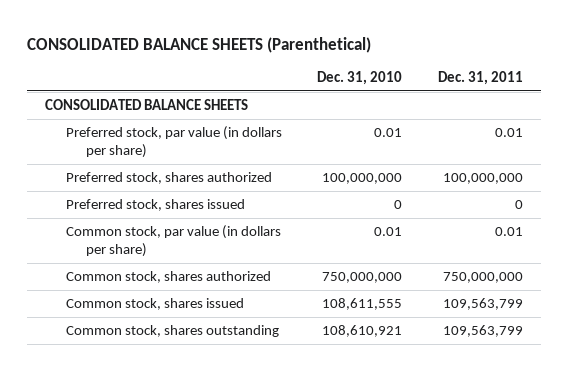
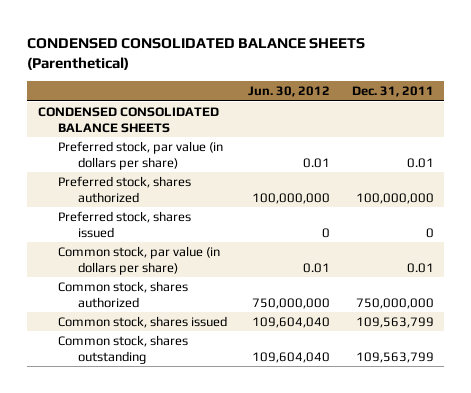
- CONSOLIDATED BALANCE SHEETS (Parenthetical)
+ CONDENSED CONSOLIDATED BALANCE SHEETS (Parenthetical)
- | Dec. 31, 2010 | Dec. 31, 2011
+ | Jun. 30, 2012 | Dec. 31, 2011
- CONSOLIDATED BALANCE SHEETS
+ CONDENSED CONSOLIDATED BALANCE SHEETS

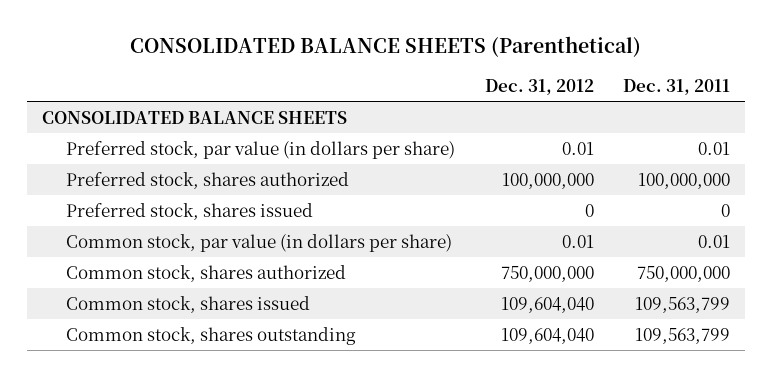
- CONDENSED CONSOLIDATED BALANCE SHEETS (Parenthetical)
+ CONSOLIDATED BALANCE SHEETS (Parenthetical)
- | Jun. 30, 2012 | Dec. 31, 2011
+ | Dec. 31, 2012 | Dec. 31, 2011
- CONDENSED CONSOLIDATED BALANCE SHEETS
+ CONSOLIDATED BALANCE SHEETS

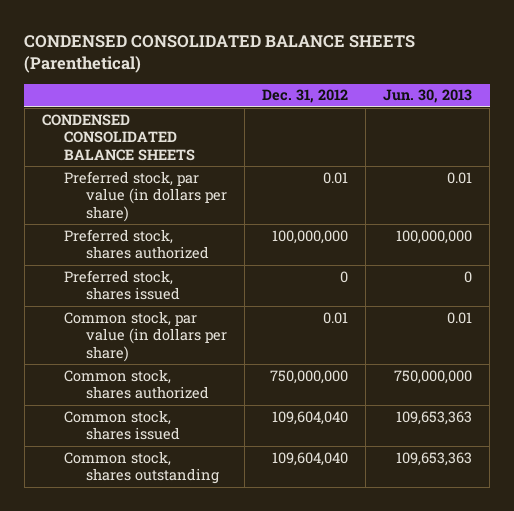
- CONSOLIDATED BALANCE SHEETS (Parenthetical)
+ CONDENSED CONSOLIDATED BALANCE SHEETS (Parenthetical)
- | Dec. 31, 2012 | Dec. 31, 2011
+ | Dec. 31, 2012 | Jun. 30, 2013
- CONSOLIDATED BALANCE SHEETS
+ CONDENSED CONSOLIDATED BALANCE SHEETS

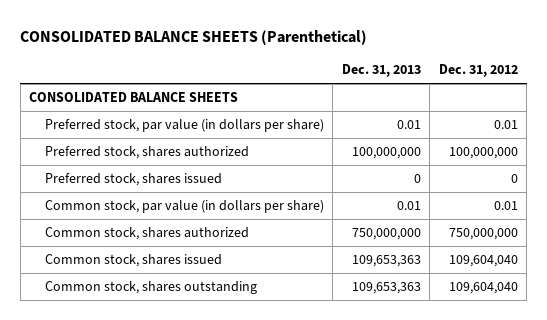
- CONDENSED CONSOLIDATED BALANCE SHEETS (Parenthetical)
+ CONSOLIDATED BALANCE SHEETS (Parenthetical)
- | Dec. 31, 2012 | Jun. 30, 2013
+ | Dec. 31, 2013 | Dec. 31, 2012
- CONDENSED CONSOLIDATED BALANCE SHEETS
+ CONSOLIDATED BALANCE SHEETS

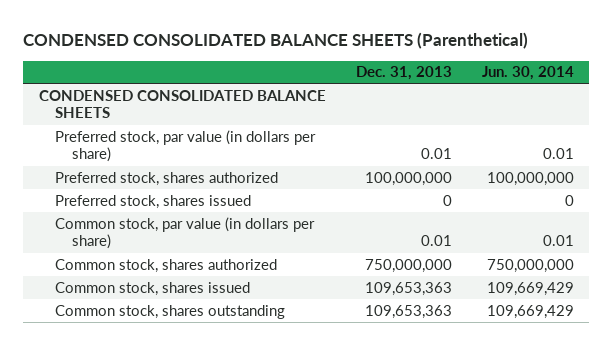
- CONSOLIDATED BALANCE SHEETS (Parenthetical)
+ CONDENSED CONSOLIDATED BALANCE SHEETS (Parenthetical)
- | Dec. 31, 2013 | Dec. 31, 2012
+ | Dec. 31, 2013 | Jun. 30, 2014
- CONSOLIDATED BALANCE SHEETS
+ CONDENSED CONSOLIDATED BALANCE SHEETS

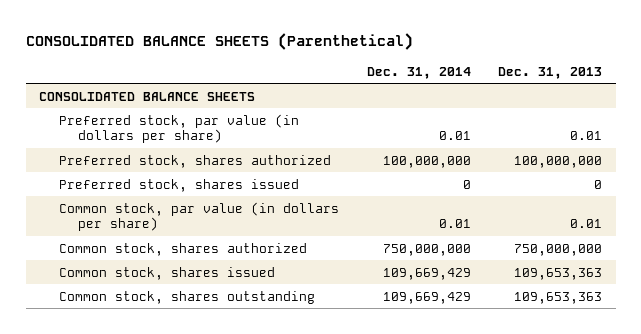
- CONDENSED CONSOLIDATED BALANCE SHEETS (Parenthetical)
+ CONSOLIDATED BALANCE SHEETS (Parenthetical)
- | Dec. 31, 2013 | Jun. 30, 2014
+ | Dec. 31, 2014 | Dec. 31, 2013
- CONDENSED CONSOLIDATED BALANCE SHEETS
+ CONSOLIDATED BALANCE SHEETS

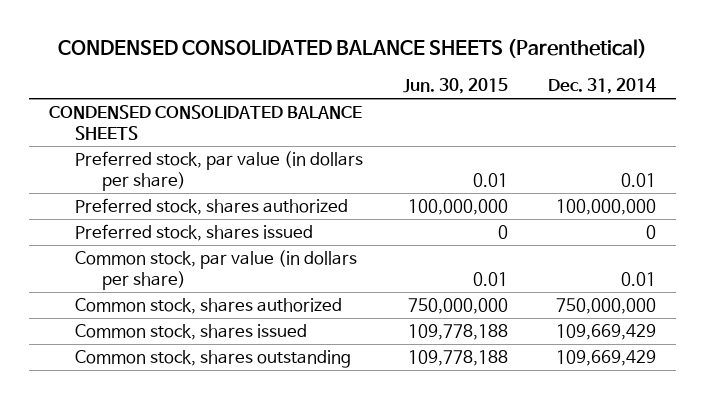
- CONSOLIDATED BALANCE SHEETS (Parenthetical)
+ CONDENSED CONSOLIDATED BALANCE SHEETS (Parenthetical)
- | Dec. 31, 2014 | Dec. 31, 2013
+ | Jun. 30, 2015 | Dec. 31, 2014
- CONSOLIDATED BALANCE SHEETS
+ CONDENSED CONSOLIDATED BALANCE SHEETS

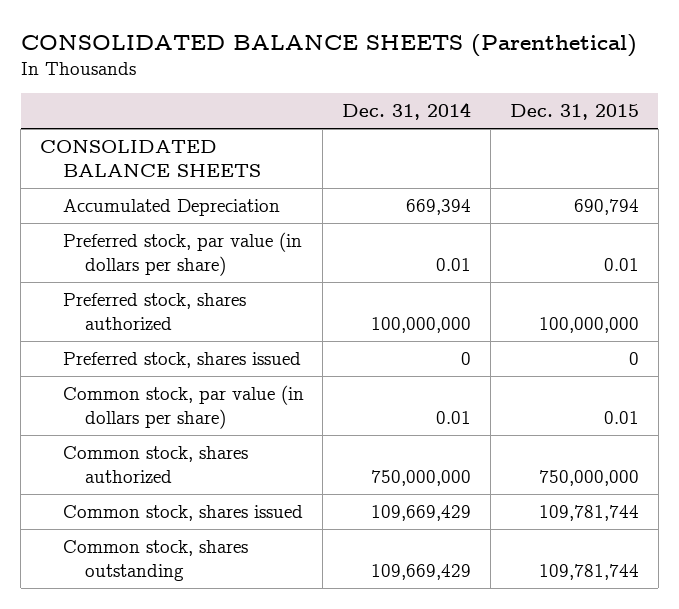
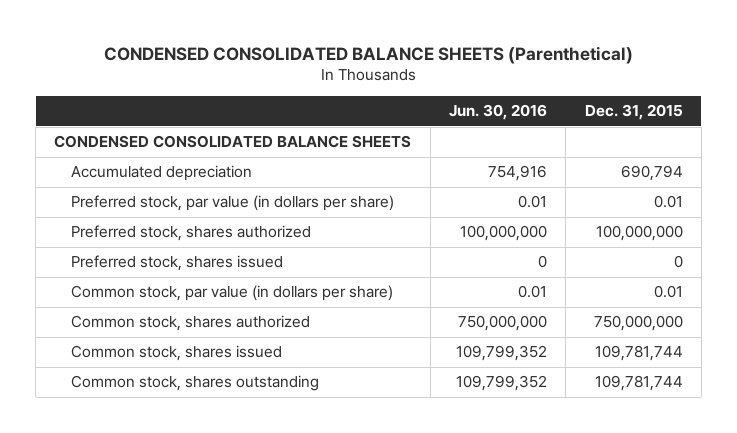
- CONSOLIDATED BALANCE SHEETS (Parenthetical)
+ CONDENSED CONSOLIDATED BALANCE SHEETS (Parenthetical)
- | Dec. 31, 2014 | Dec. 31, 2015
+ | Jun. 30, 2016 | Dec. 31, 2015
- CONSOLIDATED BALANCE SHEETS
- Accumulated Depreciation | 669,394 | 690,794
+ CONDENSED CONSOLIDATED BALANCE SHEETS
+ Accumulated depreciation | 754,916 | 690,794

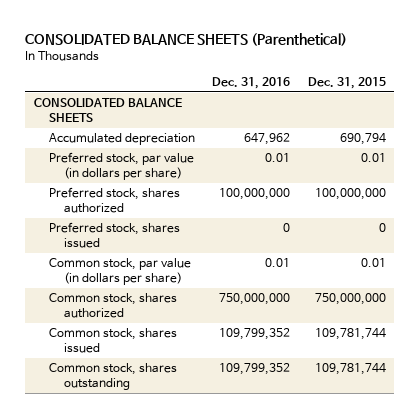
- CONDENSED CONSOLIDATED BALANCE SHEETS (Parenthetical)
+ CONSOLIDATED BALANCE SHEETS (Parenthetical)
- | Jun. 30, 2016 | Dec. 31, 2015
+ | Dec. 31, 2016 | Dec. 31, 2015
- CONDENSED CONSOLIDATED BALANCE SHEETS
+ CONSOLIDATED BALANCE SHEETS

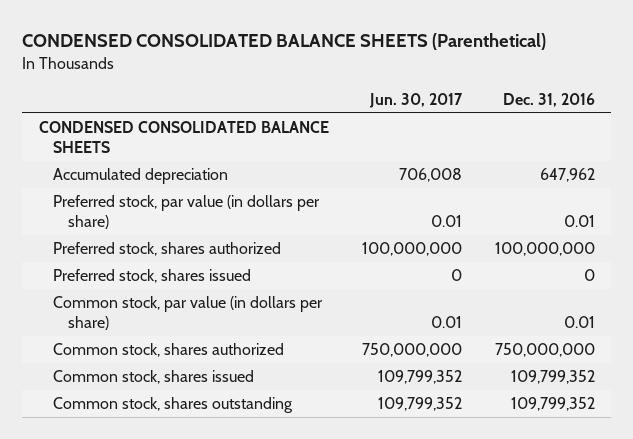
- CONSOLIDATED BALANCE SHEETS (Parenthetical)
+ CONDENSED CONSOLIDATED BALANCE SHEETS (Parenthetical)
- | Dec. 31, 2016 | Dec. 31, 2015
+ | Jun. 30, 2017 | Dec. 31, 2016
- CONSOLIDATED BALANCE SHEETS
+ CONDENSED CONSOLIDATED BALANCE SHEETS

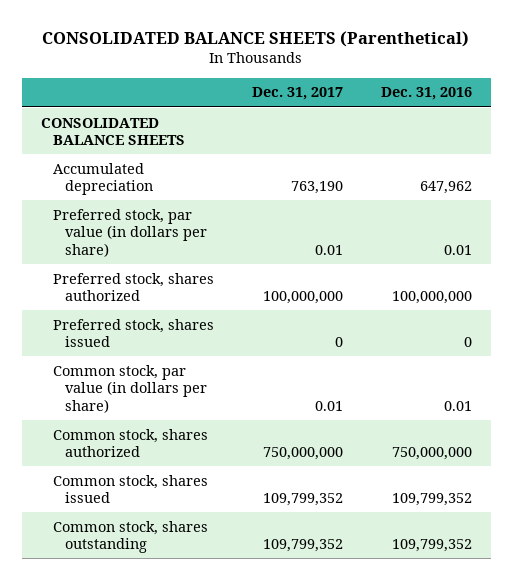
- CONDENSED CONSOLIDATED BALANCE SHEETS (Parenthetical)
+ CONSOLIDATED BALANCE SHEETS (Parenthetical)
- | Jun. 30, 2017 | Dec. 31, 2016
+ | Dec. 31, 2017 | Dec. 31, 2016
- CONDENSED CONSOLIDATED BALANCE SHEETS
+ CONSOLIDATED BALANCE SHEETS

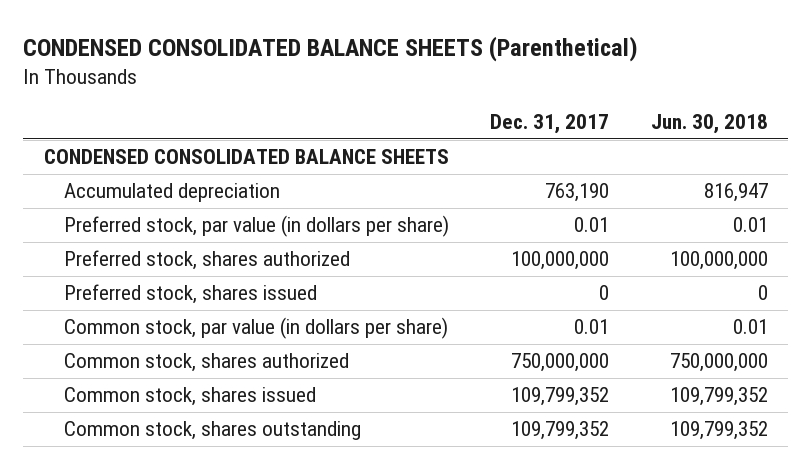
- CONSOLIDATED BALANCE SHEETS (Parenthetical)
+ CONDENSED CONSOLIDATED BALANCE SHEETS (Parenthetical)
- | Dec. 31, 2017 | Dec. 31, 2016
+ | Dec. 31, 2017 | Jun. 30, 2018
- CONSOLIDATED BALANCE SHEETS
+ CONDENSED CONSOLIDATED BALANCE SHEETS

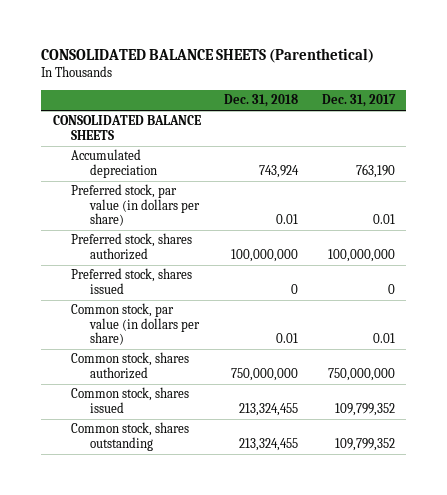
- CONDENSED CONSOLIDATED BALANCE SHEETS (Parenthetical)
+ CONSOLIDATED BALANCE SHEETS (Parenthetical)
- | Dec. 31, 2017 | Jun. 30, 2018
+ | Dec. 31, 2018 | Dec. 31, 2017
- CONDENSED CONSOLIDATED BALANCE SHEETS
+ CONSOLIDATED BALANCE SHEETS

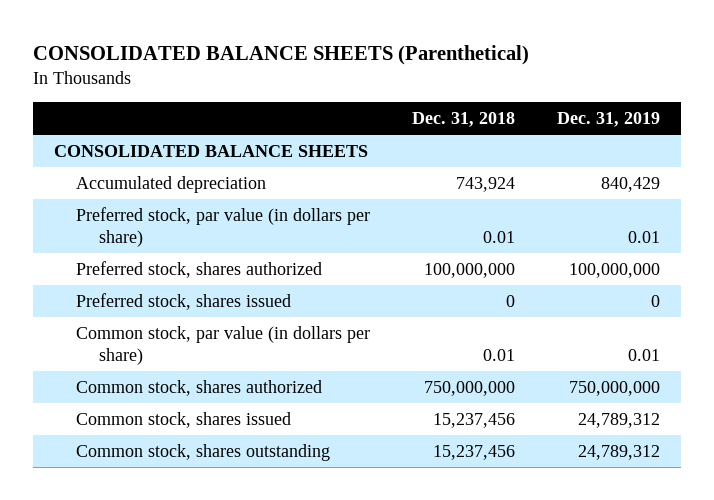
- | Dec. 31, 2018 | Dec. 31, 2017
+ | Dec. 31, 2018 | Dec. 31, 2019
- Common stock, shares issued | 213,324,455 | 109,799,352
- Common stock, shares outstanding | 213,324,455 | 109,799,352
+ Common stock, shares issued | 15,237,456 | 24,789,312
+ Common stock, shares outstanding | 15,237,456 | 24,789,312

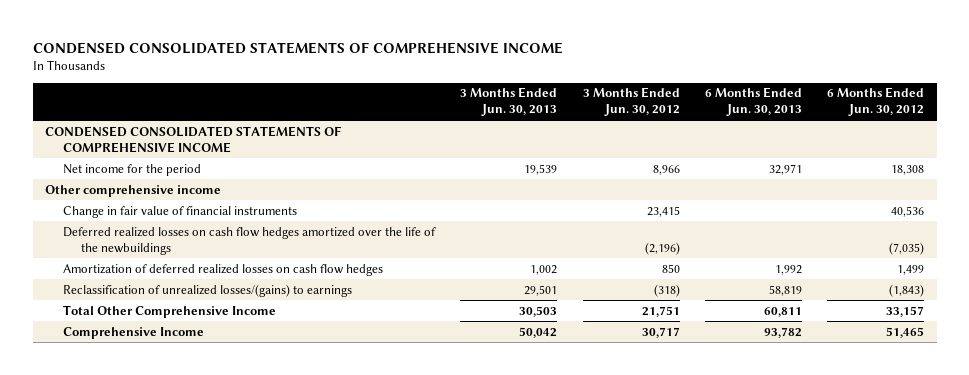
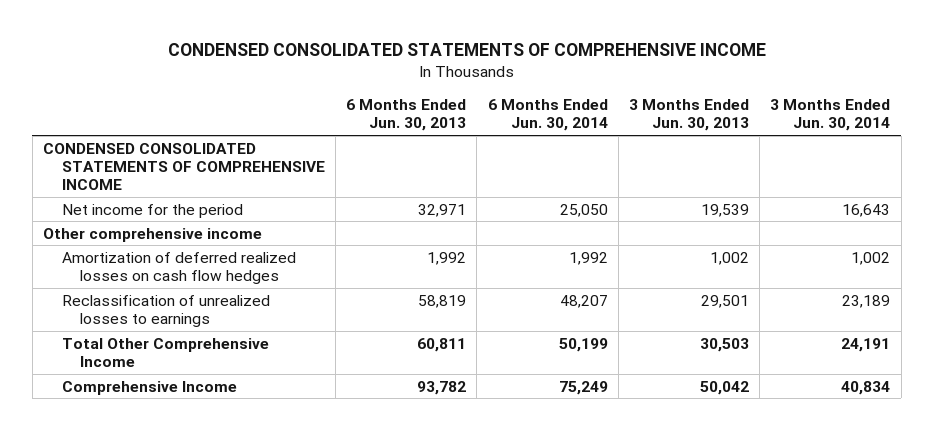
- | 3 Months Ended Jun. 30, 2013 | 3 Months Ended Jun. 30, 2012 | 6 Months Ended Jun. 30, 2013 | 6 Months Ended Jun. 30, 2012
+ | 6 Months Ended Jun. 30, 2013 | 6 Months Ended Jun. 30, 2014 | 3 Months Ended Jun. 30, 2013 | 3 Months Ended Jun. 30, 2014
- Change in fair value of financial instruments | | 23,415 | | 40,536
- Deferred realized losses on cash flow hedges amortized over the life of the newbuildings | | (2,196) | | (7,035)
- Reclassification of unrealized losses/(gains) to earnings | 29,501 | (318) | 58,819 | (1,843)
+ Reclassification of unrealized losses to earnings | 58,819 | 48,207 | 29,501 | 23,189

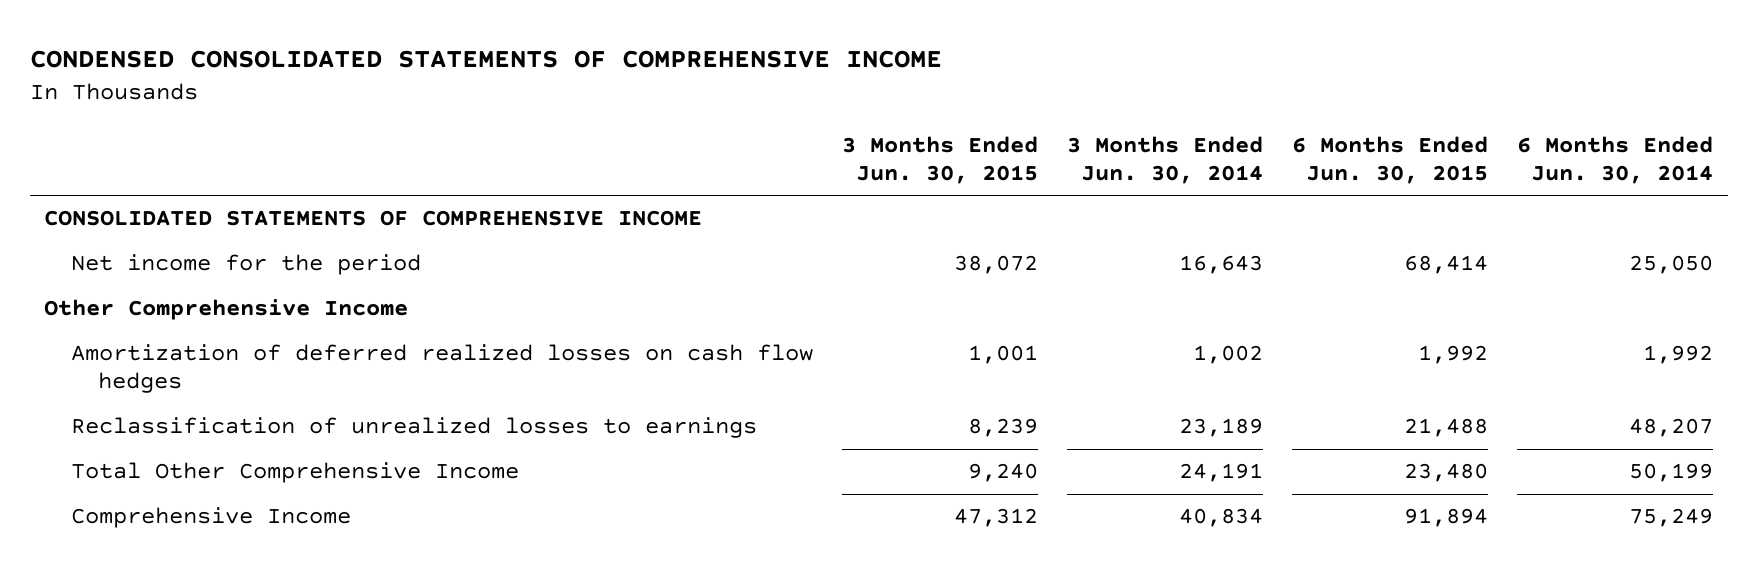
- | 6 Months Ended Jun. 30, 2013 | 6 Months Ended Jun. 30, 2014 | 3 Months Ended Jun. 30, 2013 | 3 Months Ended Jun. 30, 2014
+ | 3 Months Ended Jun. 30, 2015 | 3 Months Ended Jun. 30, 2014 | 6 Months Ended Jun. 30, 2015 | 6 Months Ended Jun. 30, 2014
- CONDENSED CONSOLIDATED STATEMENTS OF COMPREHENSIVE INCOME
+ CONSOLIDATED STATEMENTS OF COMPREHENSIVE INCOME
- Other comprehensive income
+ Other Comprehensive Income

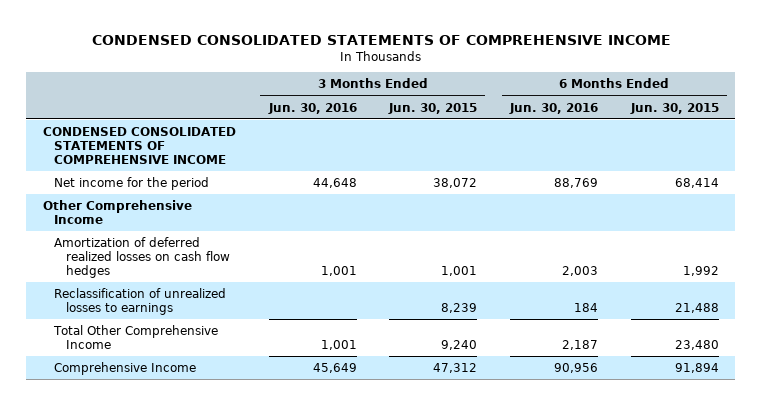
- | 3 Months Ended Jun. 30, 2015 | 3 Months Ended Jun. 30, 2014 | 6 Months Ended Jun. 30, 2015 | 6 Months Ended Jun. 30, 2014
+ | 3 Months Ended Jun. 30, 2016 | 3 Months Ended Jun. 30, 2015 | 6 Months Ended Jun. 30, 2016 | 6 Months Ended Jun. 30, 2015
- CONSOLIDATED STATEMENTS OF COMPREHENSIVE INCOME
+ CONDENSED CONSOLIDATED STATEMENTS OF COMPREHENSIVE INCOME

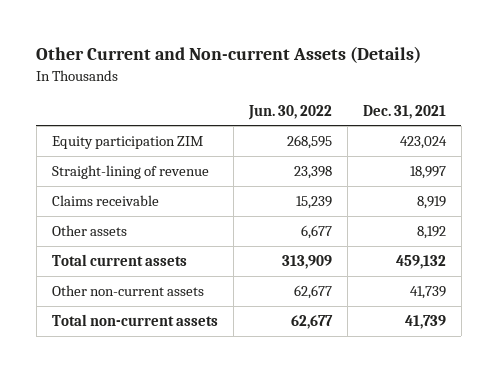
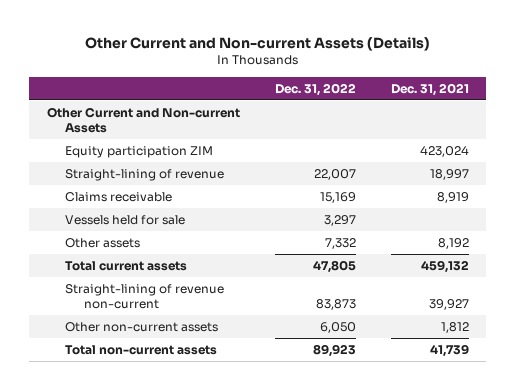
- | Jun. 30, 2022 | Dec. 31, 2021
+ | Dec. 31, 2022 | Dec. 31, 2021
+ Other Current and Non-current Assets
+ Vessels held for sale | 3,297 |
- Other non-current assets | 62,677 | 41,739
+ Straight-lining of revenue non-current | 83,873 | 39,927
+ Other non-current assets | 6,050 | 1,812

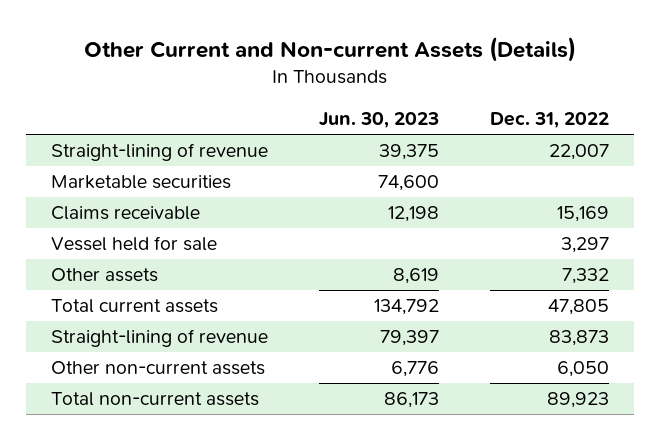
- | Dec. 31, 2022 | Dec. 31, 2021
+ | Jun. 30, 2023 | Dec. 31, 2022
- Other Current and Non-current Assets
- Equity participation ZIM | | 423,024
+ Marketable securities | 74,600 |
- Vessels held for sale | 3,297 |
+ Vessel held for sale | | 3,297
- Straight-lining of revenue non-current | 83,873 | 39,927
+ Straight-lining of revenue | 79,397 | 83,873

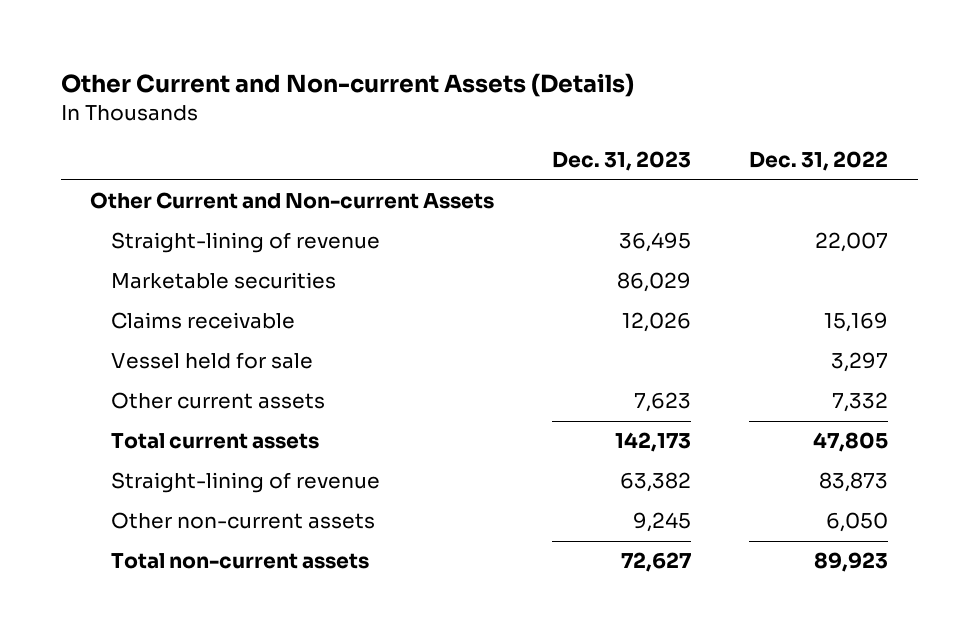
- | Jun. 30, 2023 | Dec. 31, 2022
+ | Dec. 31, 2023 | Dec. 31, 2022
+ Other Current and Non-current Assets
- Other assets | 8,619 | 7,332
+ Other current assets | 7,623 | 7,332

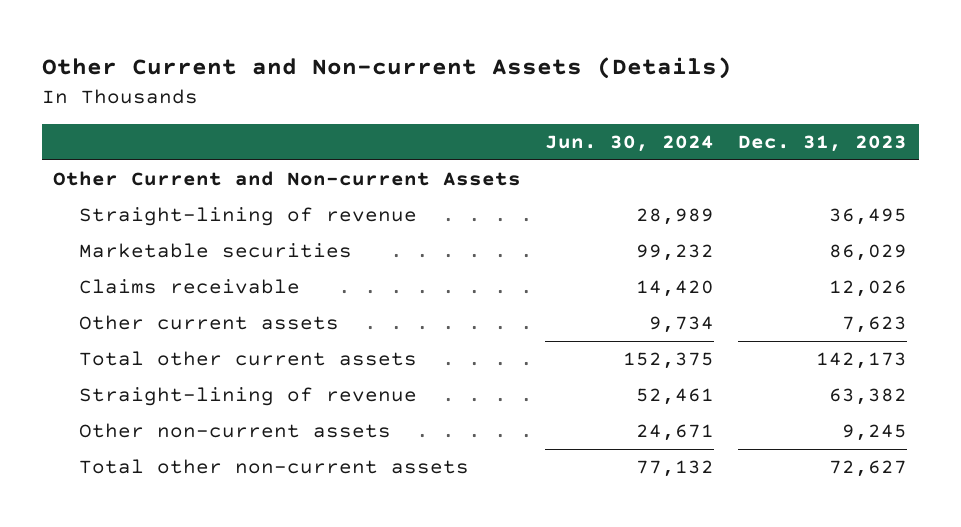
- | Dec. 31, 2023 | Dec. 31, 2022
+ | Jun. 30, 2024 | Dec. 31, 2023
- Vessel held for sale | | 3,297
- Total current assets | 142,173 | 47,805
+ Total other current assets | 152,375 | 142,173
- Total non-current assets | 72,627 | 89,923
+ Total other non-current assets | 77,132 | 72,627

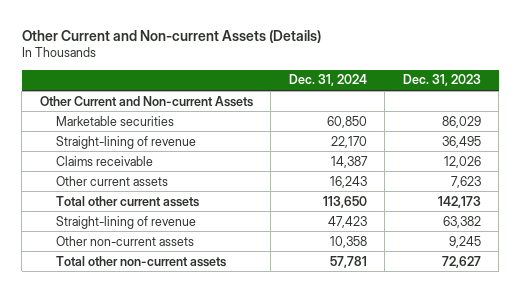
- | Jun. 30, 2024 | Dec. 31, 2023
+ | Dec. 31, 2024 | Dec. 31, 2023
moved down: Straight-lining of revenue | 22,170 | 36,495

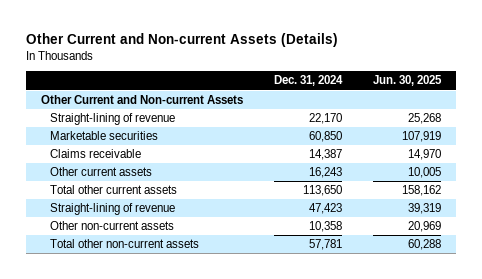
- | Dec. 31, 2024 | Dec. 31, 2023
+ | Dec. 31, 2024 | Jun. 30, 2025
moved down: Marketable securities | 60,850 | 107,919

